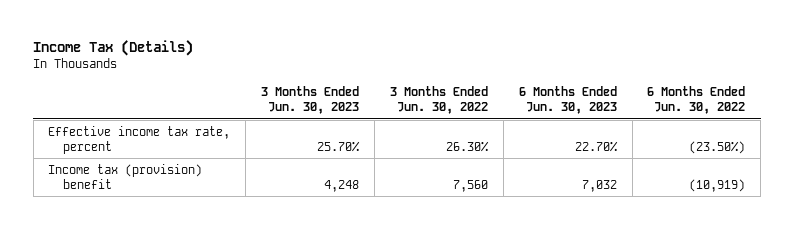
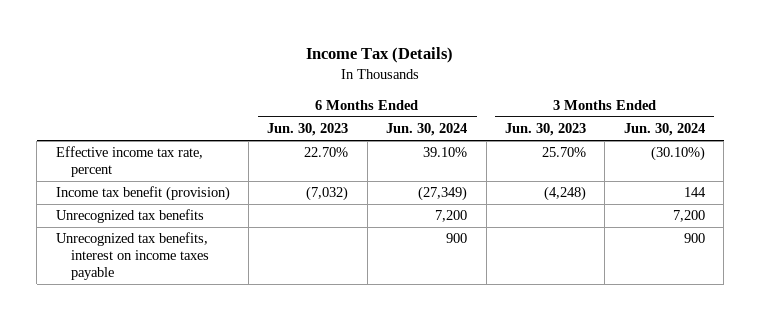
- | 3 Months Ended Jun. 30, 2023 | 3 Months Ended Jun. 30, 2022 | 6 Months Ended Jun. 30, 2023 | 6 Months Ended Jun. 30, 2022
+ | 6 Months Ended Jun. 30, 2023 | 6 Months Ended Jun. 30, 2024 | 3 Months Ended Jun. 30, 2023 | 3 Months Ended Jun. 30, 2024
- Income tax (provision) benefit | 4,248 | 7,560 | 7,032 | (10,919)
+ Income tax benefit (provision) | (7,032) | (27,349) | (4,248) | 144
+ Unrecognized tax benefits | | 7,200 | | 7,200
+ Unrecognized tax benefits, interest on income taxes payable | | 900 | | 900

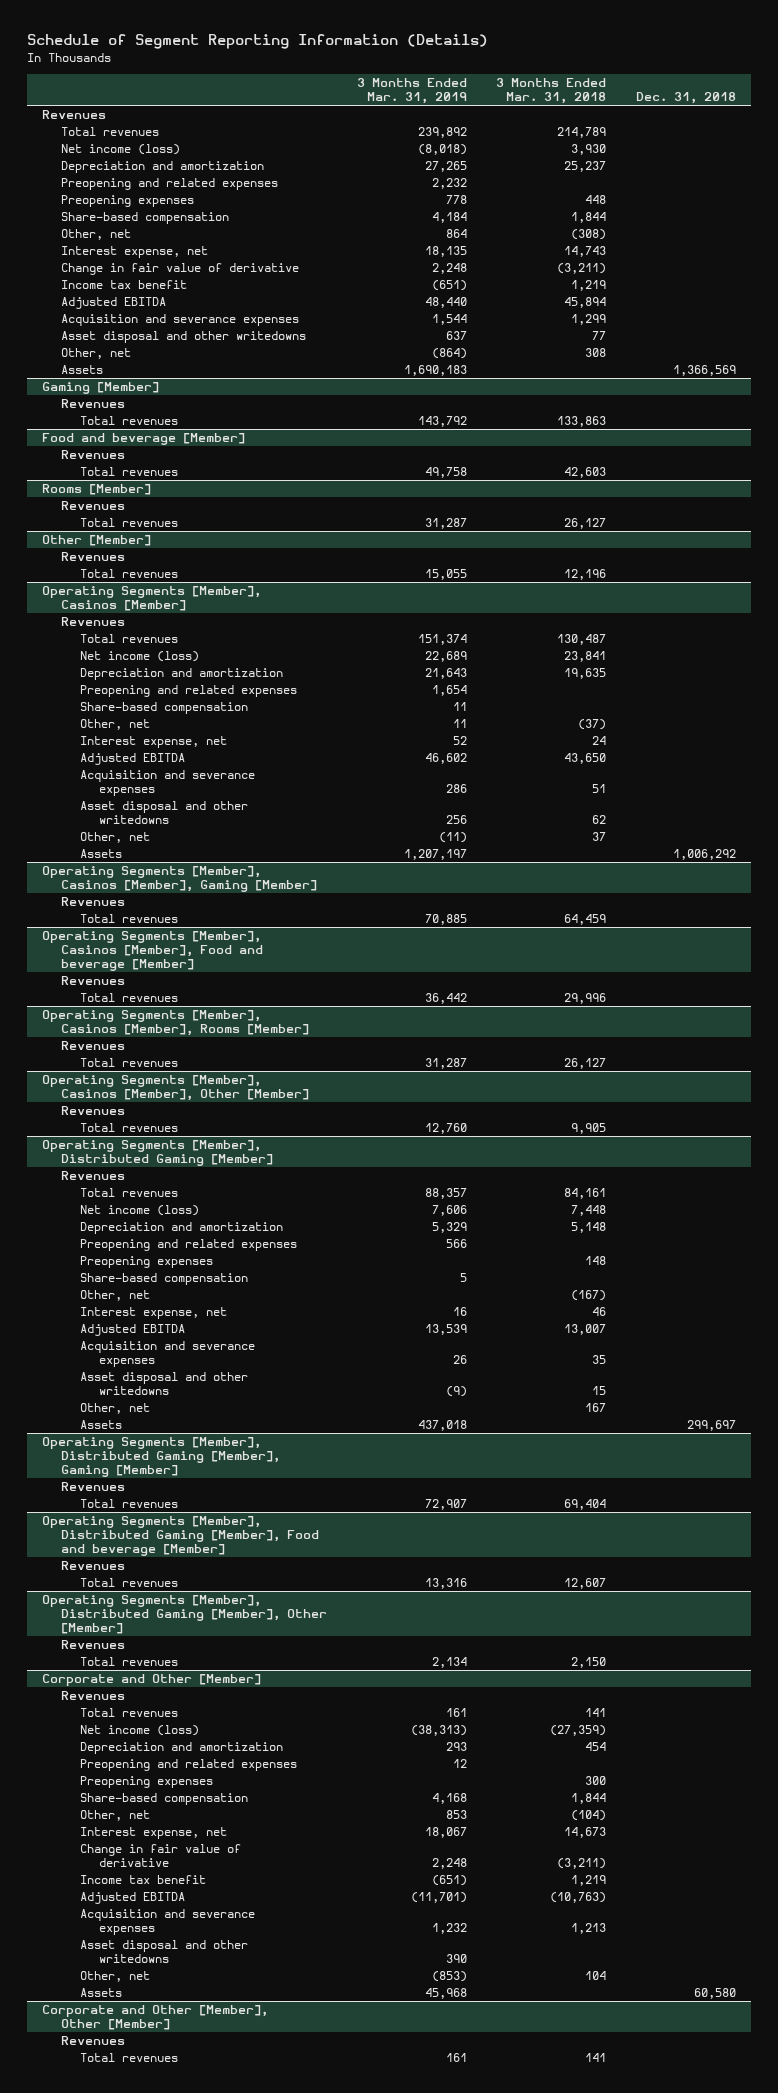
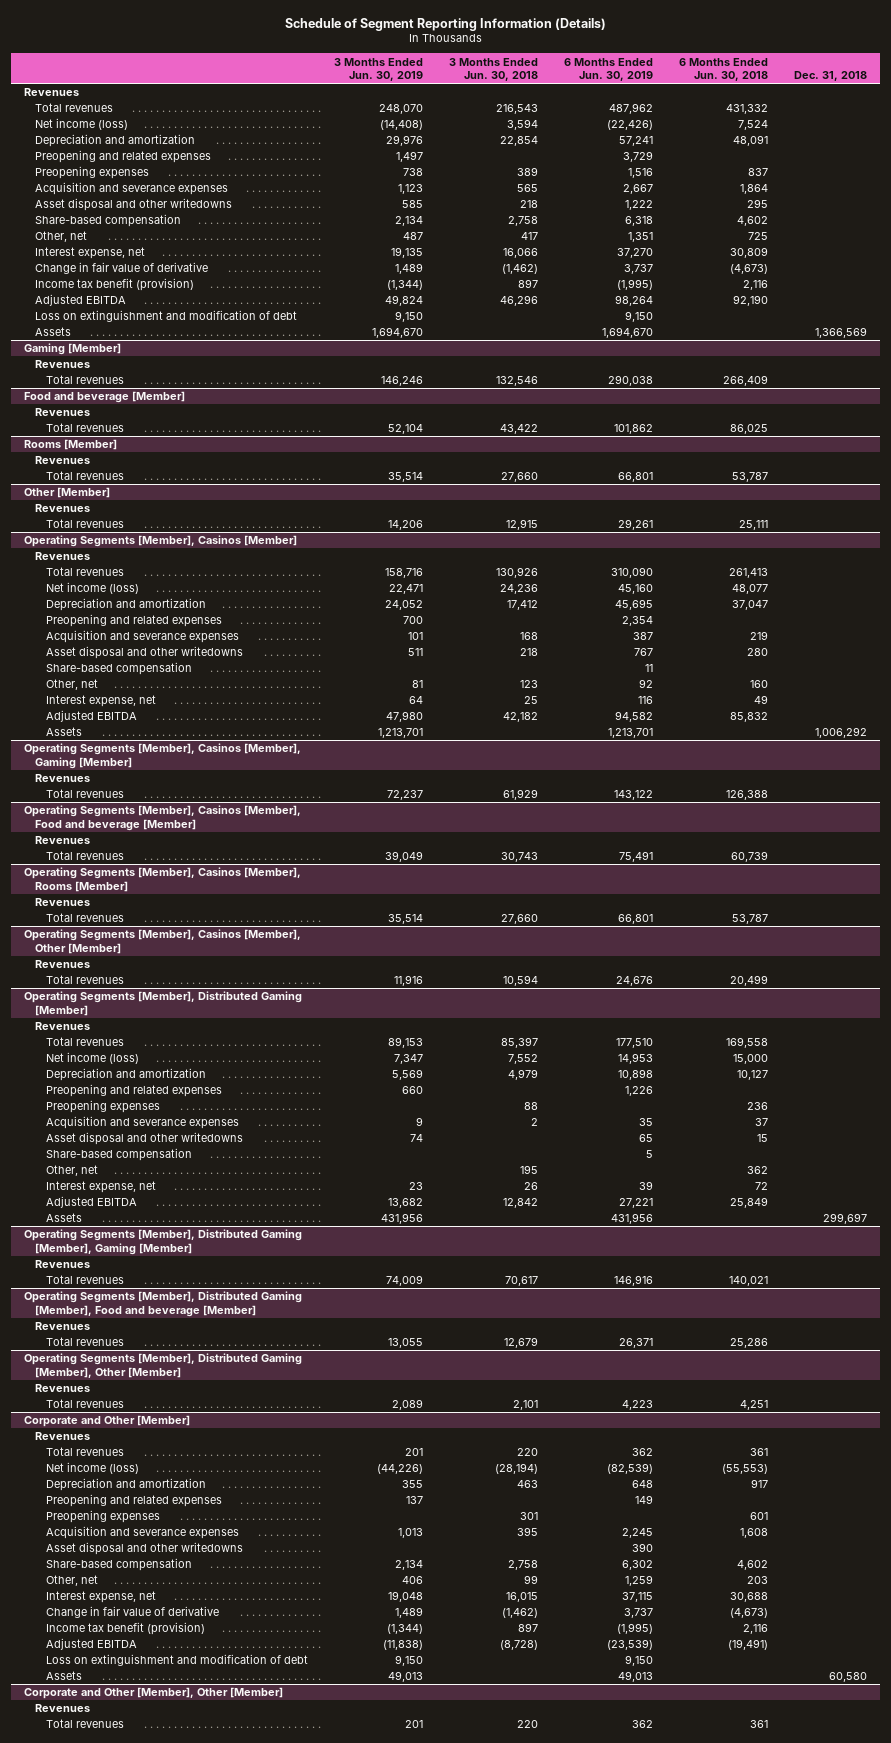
- | 3 Months Ended Mar. 31, 2019 | 3 Months Ended Mar. 31, 2018 | Dec. 31, 2018
+ | 3 Months Ended Jun. 30, 2019 | 3 Months Ended Jun. 30, 2018 | 6 Months Ended Jun. 30, 2019 | 6 Months Ended Jun. 30, 2018 | Dec. 31, 2018
moved up: Acquisition and severance expenses | 1,123 | 565 | 2,667 | 1,864 |
moved up: Asset disposal and other writedowns | 585 | 218 | 1,222 | 295 |
- Income tax benefit | (651) | 1,219 |
+ Income tax benefit (provision) | (1,344) | 897 | (1,995) | 2,116 |
- Other, net | (864) | 308 |
+ Loss on extinguishment and modification of debt | 9,150 | | 9,150 | |
@ Operating Segments [Member], Casinos [Member]
moved up: Acquisition and severance expenses | 101 | 168 | 387 | 219 |
moved up: Asset disposal and other writedowns | 511 | 218 | 767 | 280 |
- Other, net | (11) | 37 |
@ Operating Segments [Member], Distributed Gaming [Member]
moved up: Acquisition and severance expenses | 9 | 2 | 35 | 37 |
moved up: Asset disposal and other writedowns | 74 | | 65 | 15 |
- Other, net | | 167 |
@ Corporate and Other [Member]
moved up: Acquisition and severance expenses | 1,013 | 395 | 2,245 | 1,608 |
moved up: Asset disposal and other writedowns | | | 390 | |
- Income tax benefit | (651) | 1,219 |
+ Income tax benefit (provision) | (1,344) | 897 | (1,995) | 2,116 |
- Other, net | (853) | 104 |
+ Loss on extinguishment and modification of debt | 9,150 | | 9,150 | |

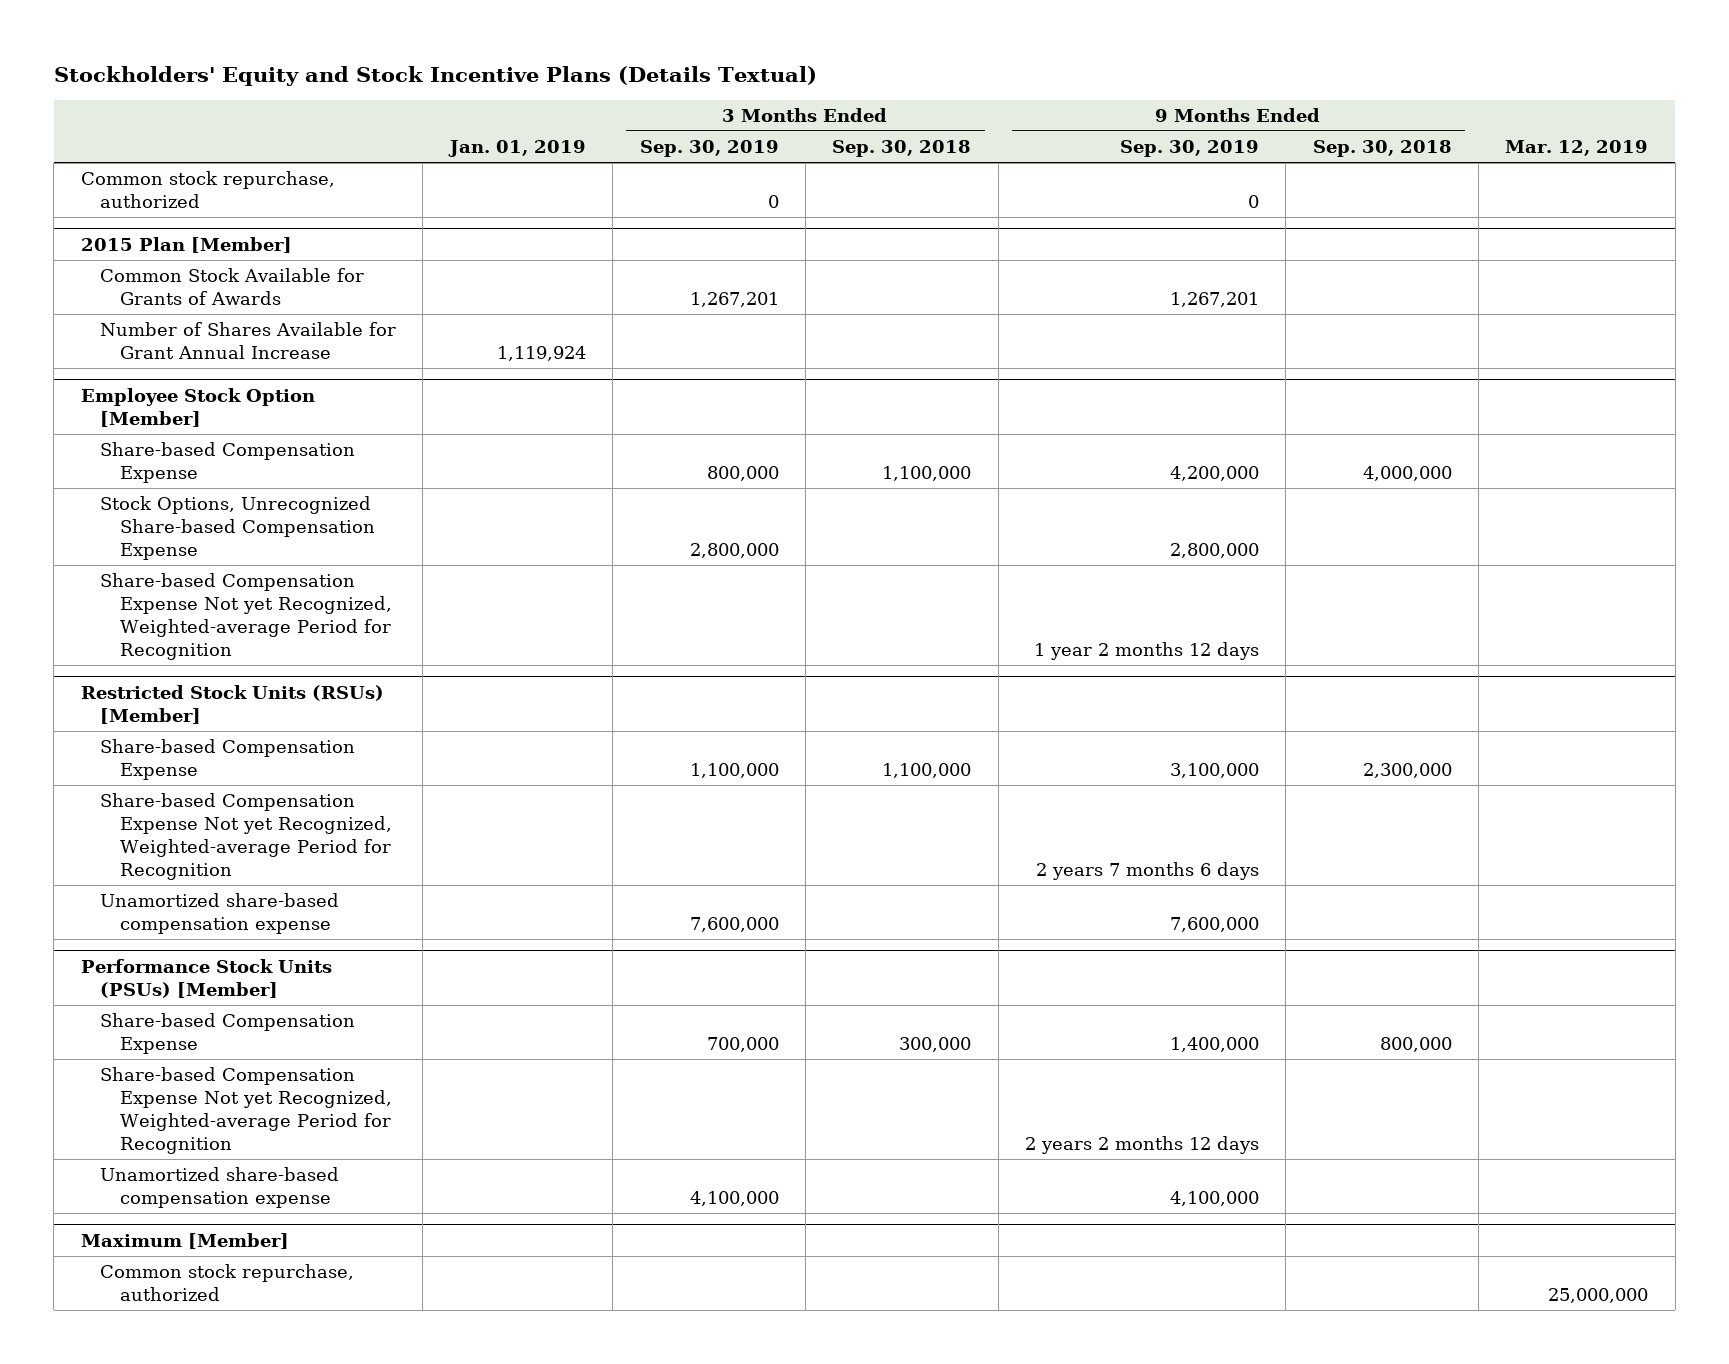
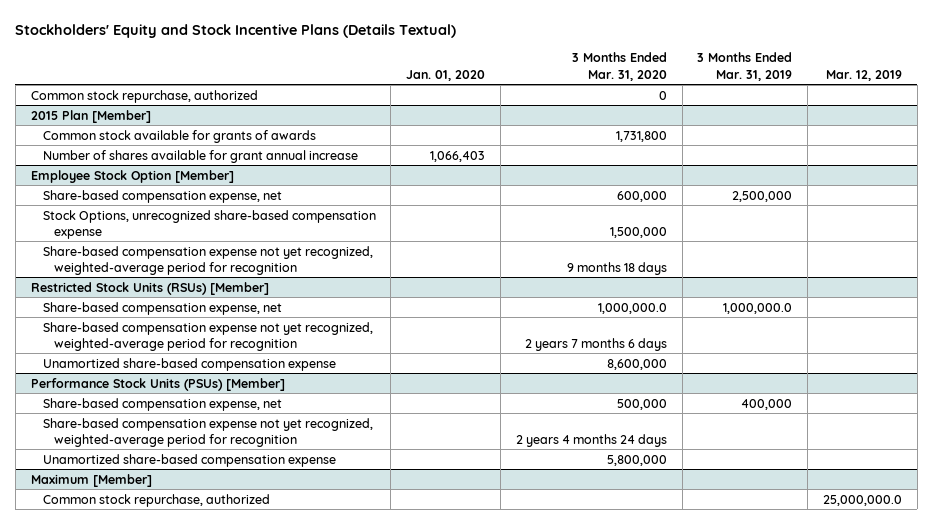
- | Jan. 01, 2019 | 3 Months Ended Sep. 30, 2019 | 3 Months Ended Sep. 30, 2018 | 9 Months Ended Sep. 30, 2019 | 9 Months Ended Sep. 30, 2018 | Mar. 12, 2019
+ | Jan. 01, 2020 | 3 Months Ended Mar. 31, 2020 | 3 Months Ended Mar. 31, 2019 | Mar. 12, 2019
@ 2015 Plan [Member]
- Common Stock Available for Grants of Awards | | 1,267,201 | | 1,267,201 | |
- Number of Shares Available for Grant Annual Increase | 1,119,924 | | | | |
+ Common stock available for grants of awards | | 1,731,800 | |
+ Number of shares available for grant annual increase | 1,066,403 | | |
@ Employee Stock Option [Member]
- Share-based Compensation Expense | | 800,000 | 1,100,000 | 4,200,000 | 4,000,000 |
- Stock Options, Unrecognized Share-based Compensation Expense | | 2,800,000 | | 2,800,000 | |
- Share-based Compensation Expense Not yet Recognized, Weighted-average Period for Recognition | | | | 1 year 2 months 12 days | |
+ Share-based compensation expense, net | | 600,000 | 2,500,000 |
+ Stock Options, unrecognized share-based compensation expense | | 1,500,000 | |
+ Share-based compensation expense not yet recognized, weighted-average period for recognition | | 9 months 18 days | |
@ Restricted Stock Units (RSUs) [Member]
- Share-based Compensation Expense | | 1,100,000 | 1,100,000 | 3,100,000 | 2,300,000 |
- Share-based Compensation Expense Not yet Recognized, Weighted-average Period for Recognition | | | | 2 years 7 months 6 days | |
+ Share-based compensation expense, net | | 1,000,000.0 | 1,000,000.0 |
+ Share-based compensation expense not yet recognized, weighted-average period for recognition | | 2 years 7 months 6 days | |
@ Performance Stock Units (PSUs) [Member]
- Share-based Compensation Expense | | 700,000 | 300,000 | 1,400,000 | 800,000 |
- Share-based Compensation Expense Not yet Recognized, Weighted-average Period for Recognition | | | | 2 years 2 months 12 days | |
+ Share-based compensation expense, net | | 500,000 | 400,000 |
+ Share-based compensation expense not yet recognized, weighted-average period for recognition | | 2 years 4 months 24 days | |
@ Maximum [Member]
- Common stock repurchase, authorized | | | | | | 25,000,000
+ Common stock repurchase, authorized | | | | 25,000,000.0

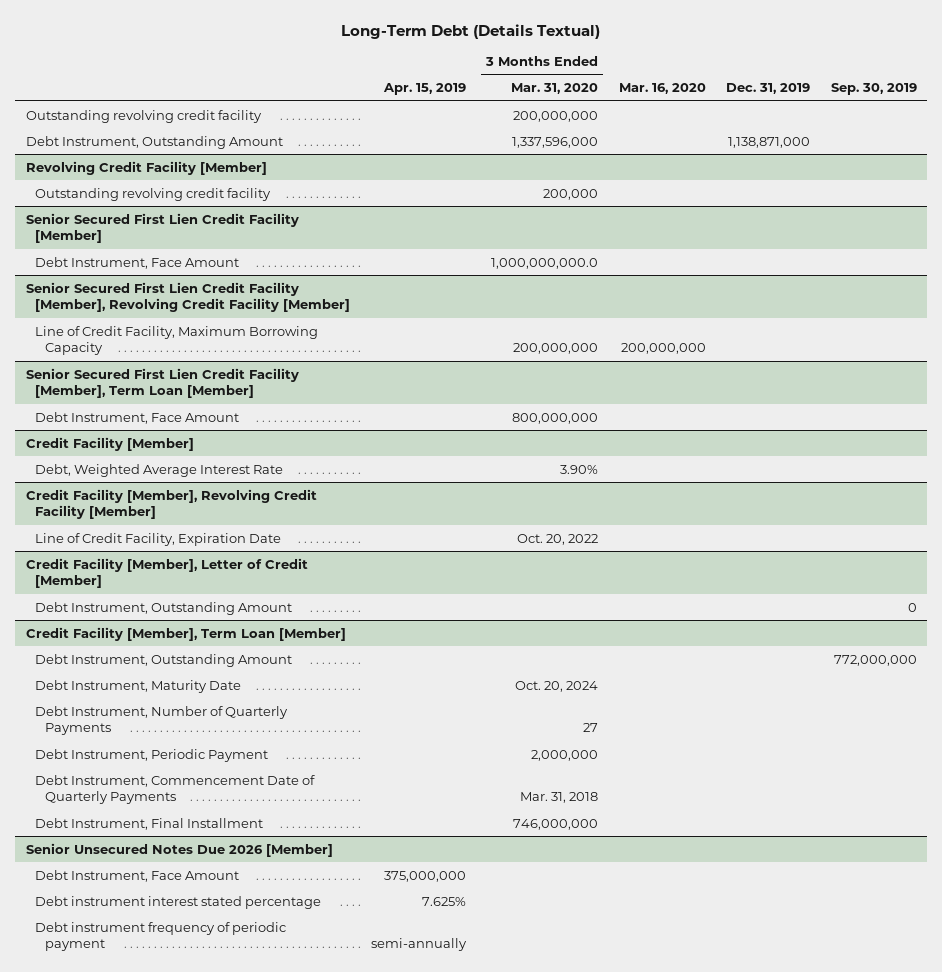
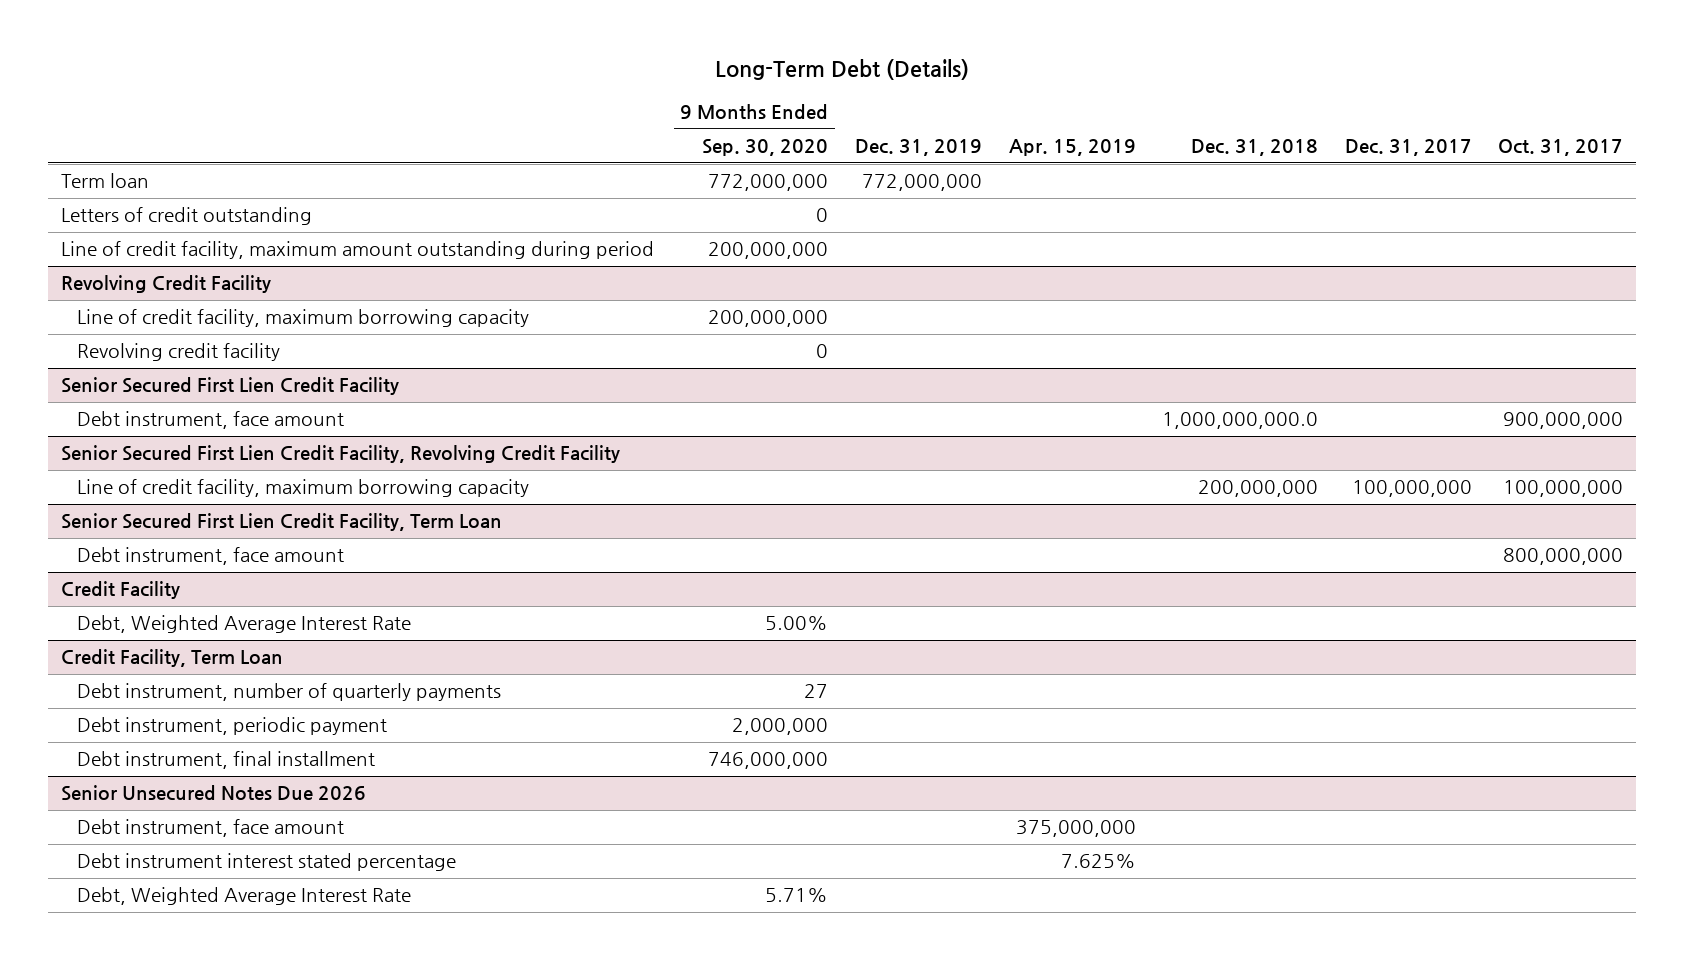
- Long-Term Debt (Details Textual)
+ Long-Term Debt (Details)
- | Apr. 15, 2019 | 3 Months Ended Mar. 31, 2020 | Mar. 16, 2020 | Dec. 31, 2019 | Sep. 30, 2019
+ | 9 Months Ended Sep. 30, 2020 | Dec. 31, 2019 | Apr. 15, 2019 | Dec. 31, 2018 | Dec. 31, 2017 | Oct. 31, 2017
- Outstanding revolving credit facility | | 200,000,000 | | |
- Debt Instrument, Outstanding Amount | | 1,337,596,000 | | 1,138,871,000 |
- Revolving Credit Facility [Member]
- Outstanding revolving credit facility | | 200,000 | | |
- Senior Secured First Lien Credit Facility [Member]
- Debt Instrument, Face Amount | | 1,000,000,000.0 | | |
- Senior Secured First Lien Credit Facility [Member], Revolving Credit Facility [Member]
- Line of Credit Facility, Maximum Borrowing Capacity | | 200,000,000 | 200,000,000 | |
- Senior Secured First Lien Credit Facility [Member], Term Loan [Member]
- Debt Instrument, Face Amount | | 800,000,000 | | |
- Credit Facility [Member]
+ Term loan | 772,000,000 | 772,000,000 | | | |
+ Letters of credit outstanding | 0 | | | | |
+ Line of credit facility, maximum amount outstanding during period | 200,000,000 | | | | |
+ Revolving Credit Facility
+ Line of credit facility, maximum borrowing capacity | 200,000,000 | | | | |
+ Revolving credit facility | 0 | | | | |
+ Senior Secured First Lien Credit Facility
+ Debt instrument, face amount | | | | 1,000,000,000.0 | | 900,000,000
+ Senior Secured First Lien Credit Facility, Revolving Credit Facility
+ Line of credit facility, maximum borrowing capacity | | | | 200,000,000 | 100,000,000 | 100,000,000
+ Senior Secured First Lien Credit Facility, Term Loan
+ Debt instrument, face amount | | | | | | 800,000,000
+ Credit Facility
- Credit Facility [Member], Revolving Credit Facility [Member]
- Line of Credit Facility, Expiration Date | | Oct. 20, 2022 | | |
- Credit Facility [Member], Letter of Credit [Member]
- Debt Instrument, Outstanding Amount | | | | | 0
- Credit Facility [Member], Term Loan [Member]
- Debt Instrument, Outstanding Amount | | | | | 772,000,000
- Debt Instrument, Maturity Date | | Oct. 20, 2024 | | |
- Debt Instrument, Number of Quarterly Payments | | 27 | | |
- Debt Instrument, Periodic Payment | | 2,000,000 | | |
- Debt Instrument, Commencement Date of Quarterly Payments | | Mar. 31, 2018 | | |
- Debt Instrument, Final Installment | | 746,000,000 | | |
- Senior Unsecured Notes Due 2026 [Member]
- Debt Instrument, Face Amount | 375,000,000 | | | |
+ Credit Facility, Term Loan
+ Debt instrument, number of quarterly payments | 27 | | | | |
+ Debt instrument, periodic payment | 2,000,000 | | | | |
+ Debt instrument, final installment | 746,000,000 | | | | |
+ Senior Unsecured Notes Due 2026
+ Debt instrument, face amount | | | 375,000,000 | | |
- Debt instrument frequency of periodic payment | semi-annually | | | |
+ Debt, Weighted Average Interest Rate | 5.71% | | | | |

